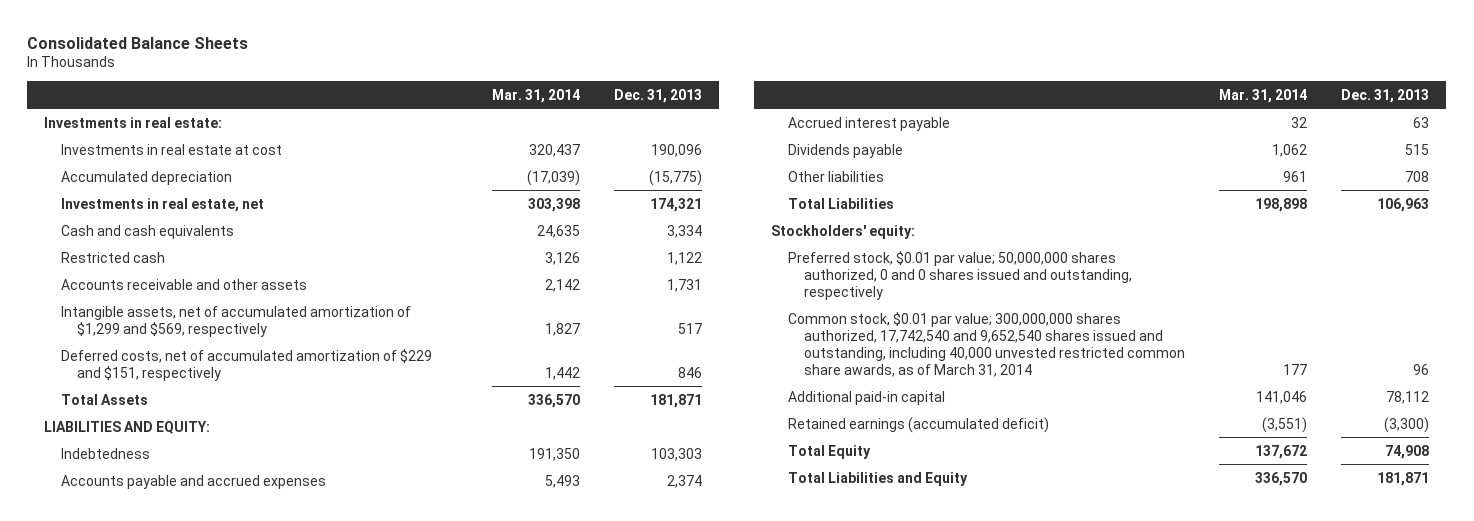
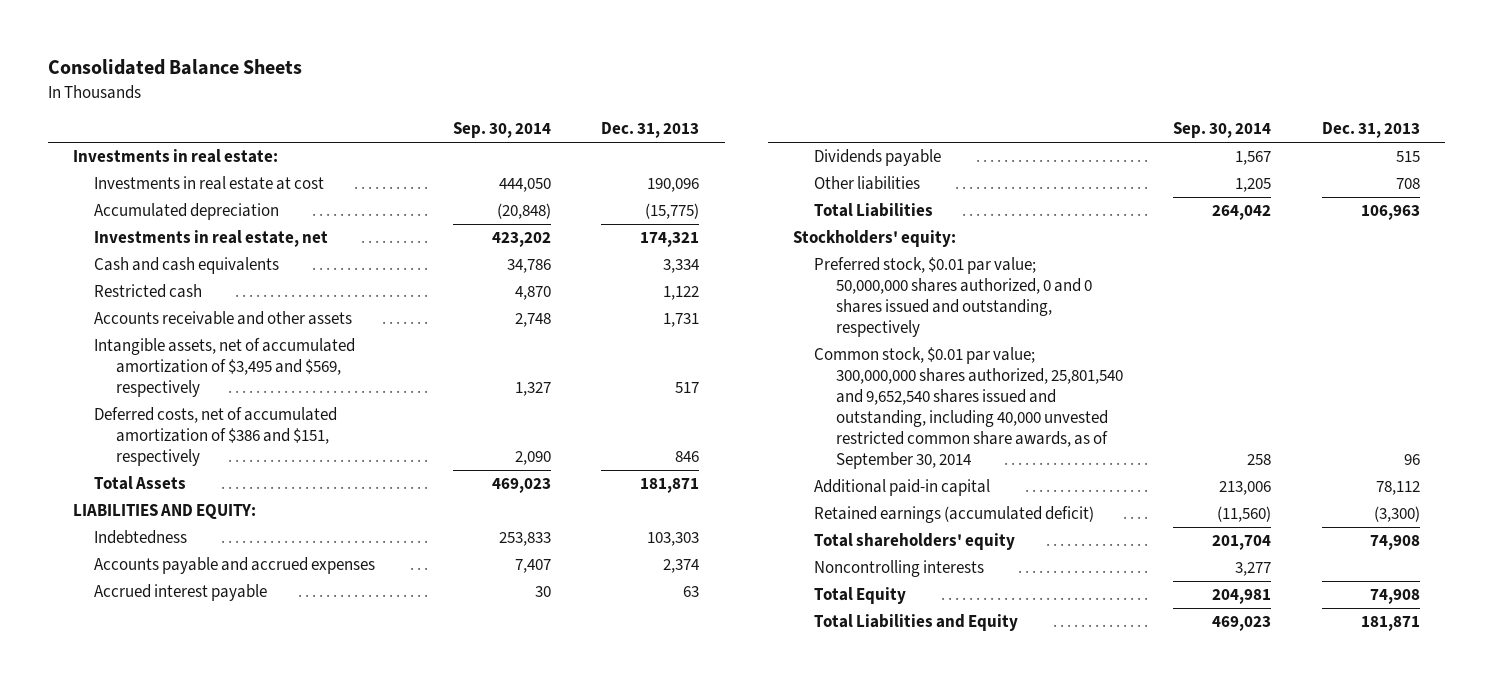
- | Mar. 31, 2014 | Dec. 31, 2013
+ | Sep. 30, 2014 | Dec. 31, 2013
- Intangible assets, net of accumulated amortization of $1,299 and $569, respectively | 1,827 | 517
- Deferred costs, net of accumulated amortization of $229 and $151, respectively | 1,442 | 846
+ Intangible assets, net of accumulated amortization of $3,495 and $569, respectively | 1,327 | 517
+ Deferred costs, net of accumulated amortization of $386 and $151, respectively | 2,090 | 846
- Common stock, $0.01 par value; 300,000,000 shares authorized, 17,742,540 and 9,652,540 shares issued and outstanding, including 40,000 unvested restricted common share awards, as of March 31, 2014 | 177 | 96
+ Common stock, $0.01 par value; 300,000,000 shares authorized, 25,801,540 and 9,652,540 shares issued and outstanding, including 40,000 unvested restricted common share awards, as of September 30, 2014 | 258 | 96
+ Total shareholders' equity | 201,704 | 74,908
+ Noncontrolling interests | 3,277 |

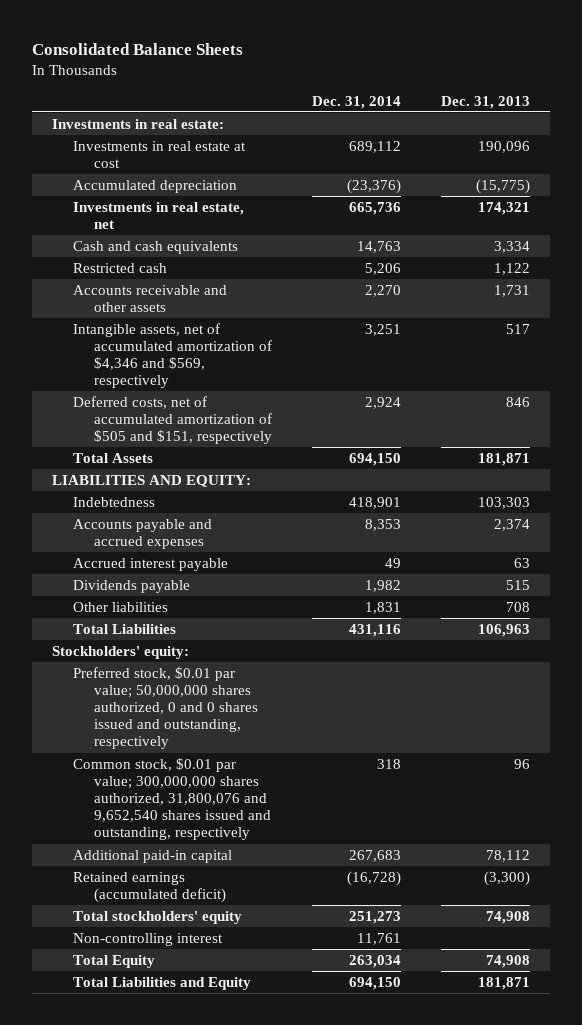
- | Sep. 30, 2014 | Dec. 31, 2013
+ | Dec. 31, 2014 | Dec. 31, 2013
- Intangible assets, net of accumulated amortization of $3,495 and $569, respectively | 1,327 | 517
- Deferred costs, net of accumulated amortization of $386 and $151, respectively | 2,090 | 846
+ Intangible assets, net of accumulated amortization of $4,346 and $569, respectively | 3,251 | 517
+ Deferred costs, net of accumulated amortization of $505 and $151, respectively | 2,924 | 846
- Common stock, $0.01 par value; 300,000,000 shares authorized, 25,801,540 and 9,652,540 shares issued and outstanding, including 40,000 unvested restricted common share awards, as of September 30, 2014 | 258 | 96
+ Common stock, $0.01 par value; 300,000,000 shares authorized, 31,800,076 and 9,652,540 shares issued and outstanding, respectively | 318 | 96
- Total shareholders' equity | 201,704 | 74,908
- Noncontrolling interests | 3,277 |
+ Total stockholders' equity | 251,273 | 74,908
+ Non-controlling interest | 11,761 |

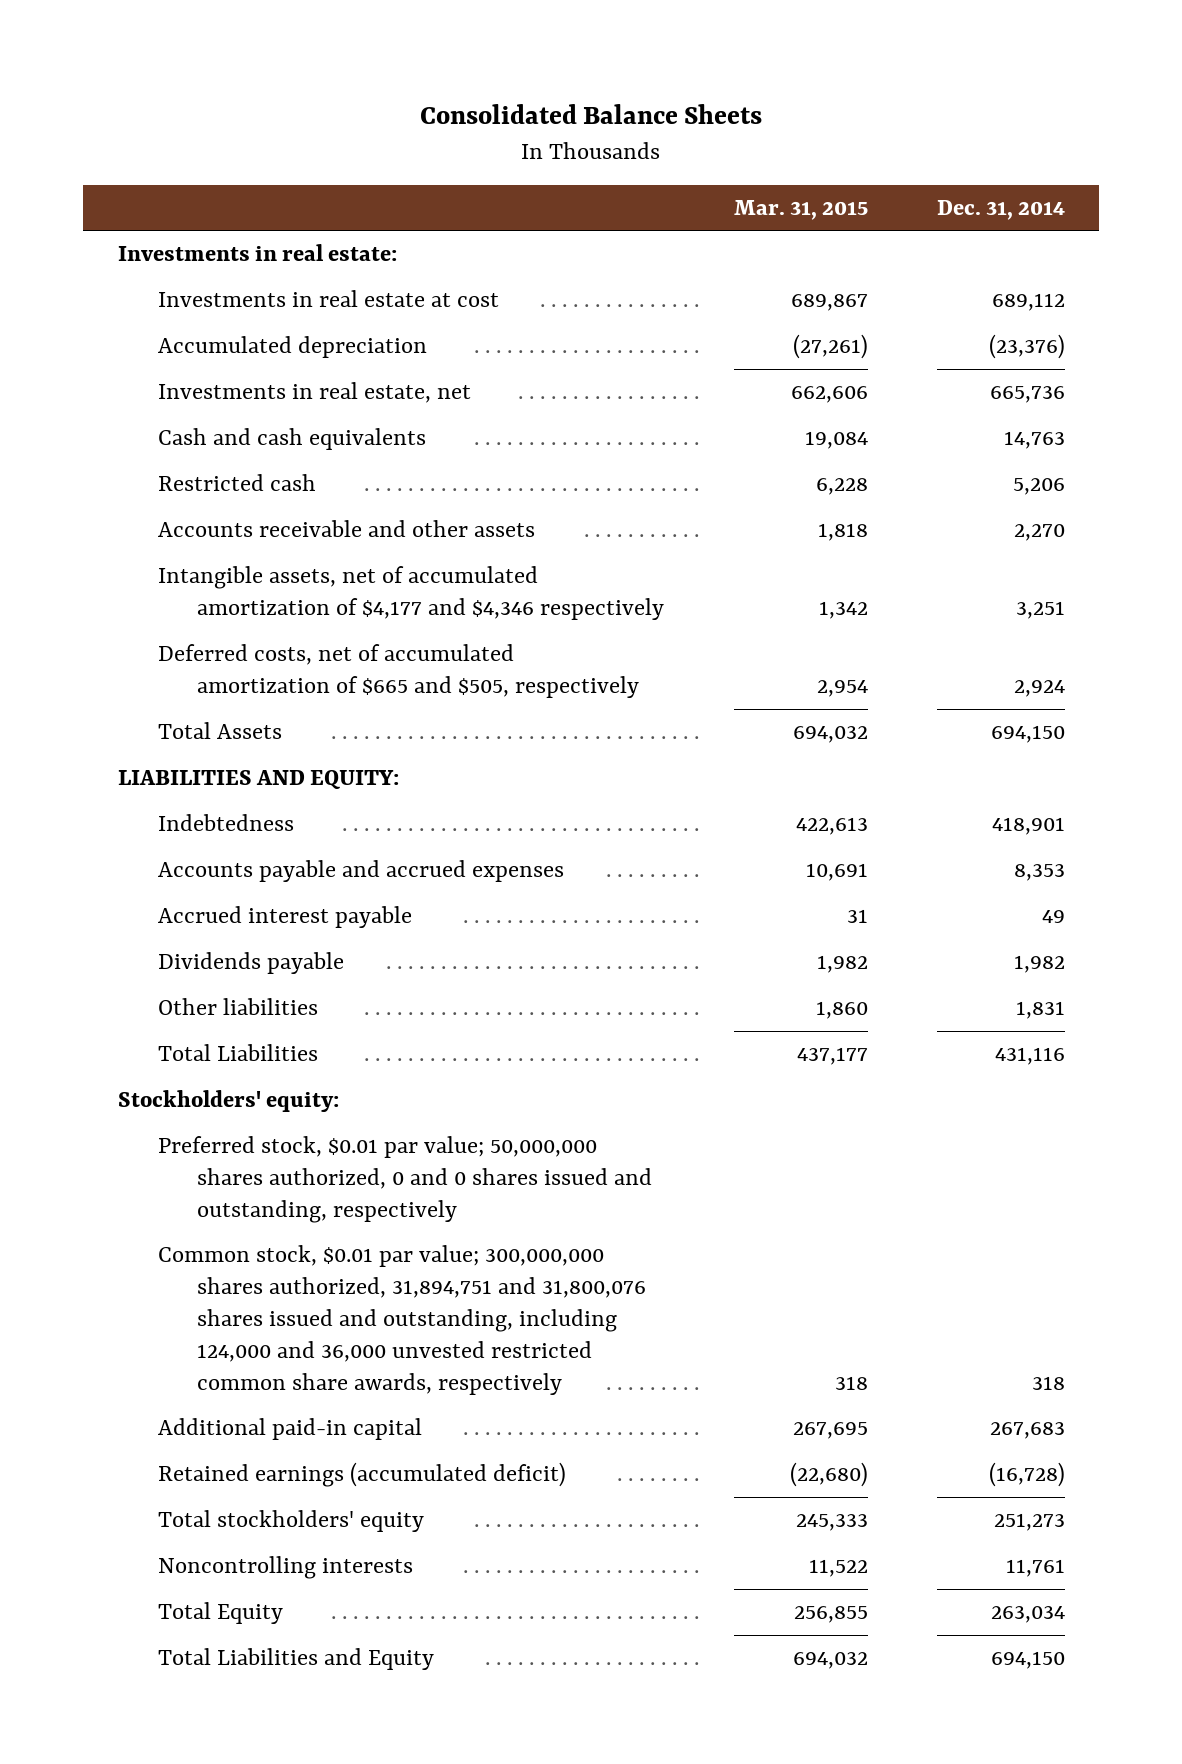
- | Dec. 31, 2014 | Dec. 31, 2013
+ | Mar. 31, 2015 | Dec. 31, 2014
- Intangible assets, net of accumulated amortization of $4,346 and $569, respectively | 3,251 | 517
- Deferred costs, net of accumulated amortization of $505 and $151, respectively | 2,924 | 846
+ Intangible assets, net of accumulated amortization of $4,177 and $4,346 respectively | 1,342 | 3,251
+ Deferred costs, net of accumulated amortization of $665 and $505, respectively | 2,954 | 2,924
- Common stock, $0.01 par value; 300,000,000 shares authorized, 31,800,076 and 9,652,540 shares issued and outstanding, respectively | 318 | 96
+ Common stock, $0.01 par value; 300,000,000 shares authorized, 31,894,751 and 31,800,076 shares issued and outstanding, including 124,000 and 36,000 unvested restricted common share awards, respectively | 318 | 318
- Non-controlling interest | 11,761 |
+ Noncontrolling interests | 11,522 | 11,761

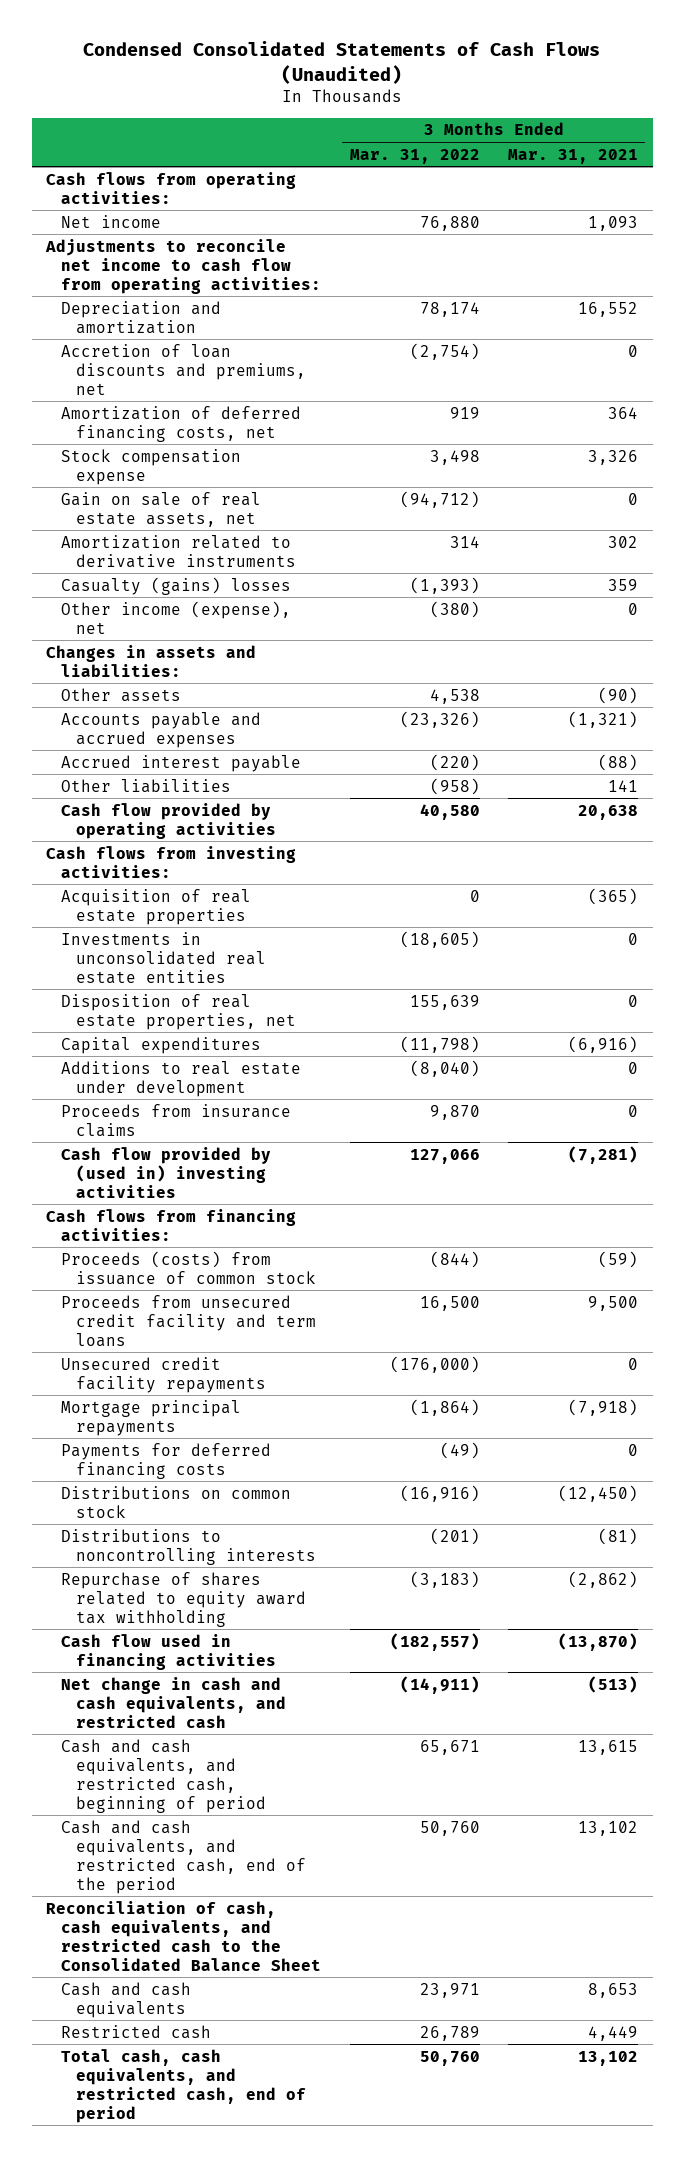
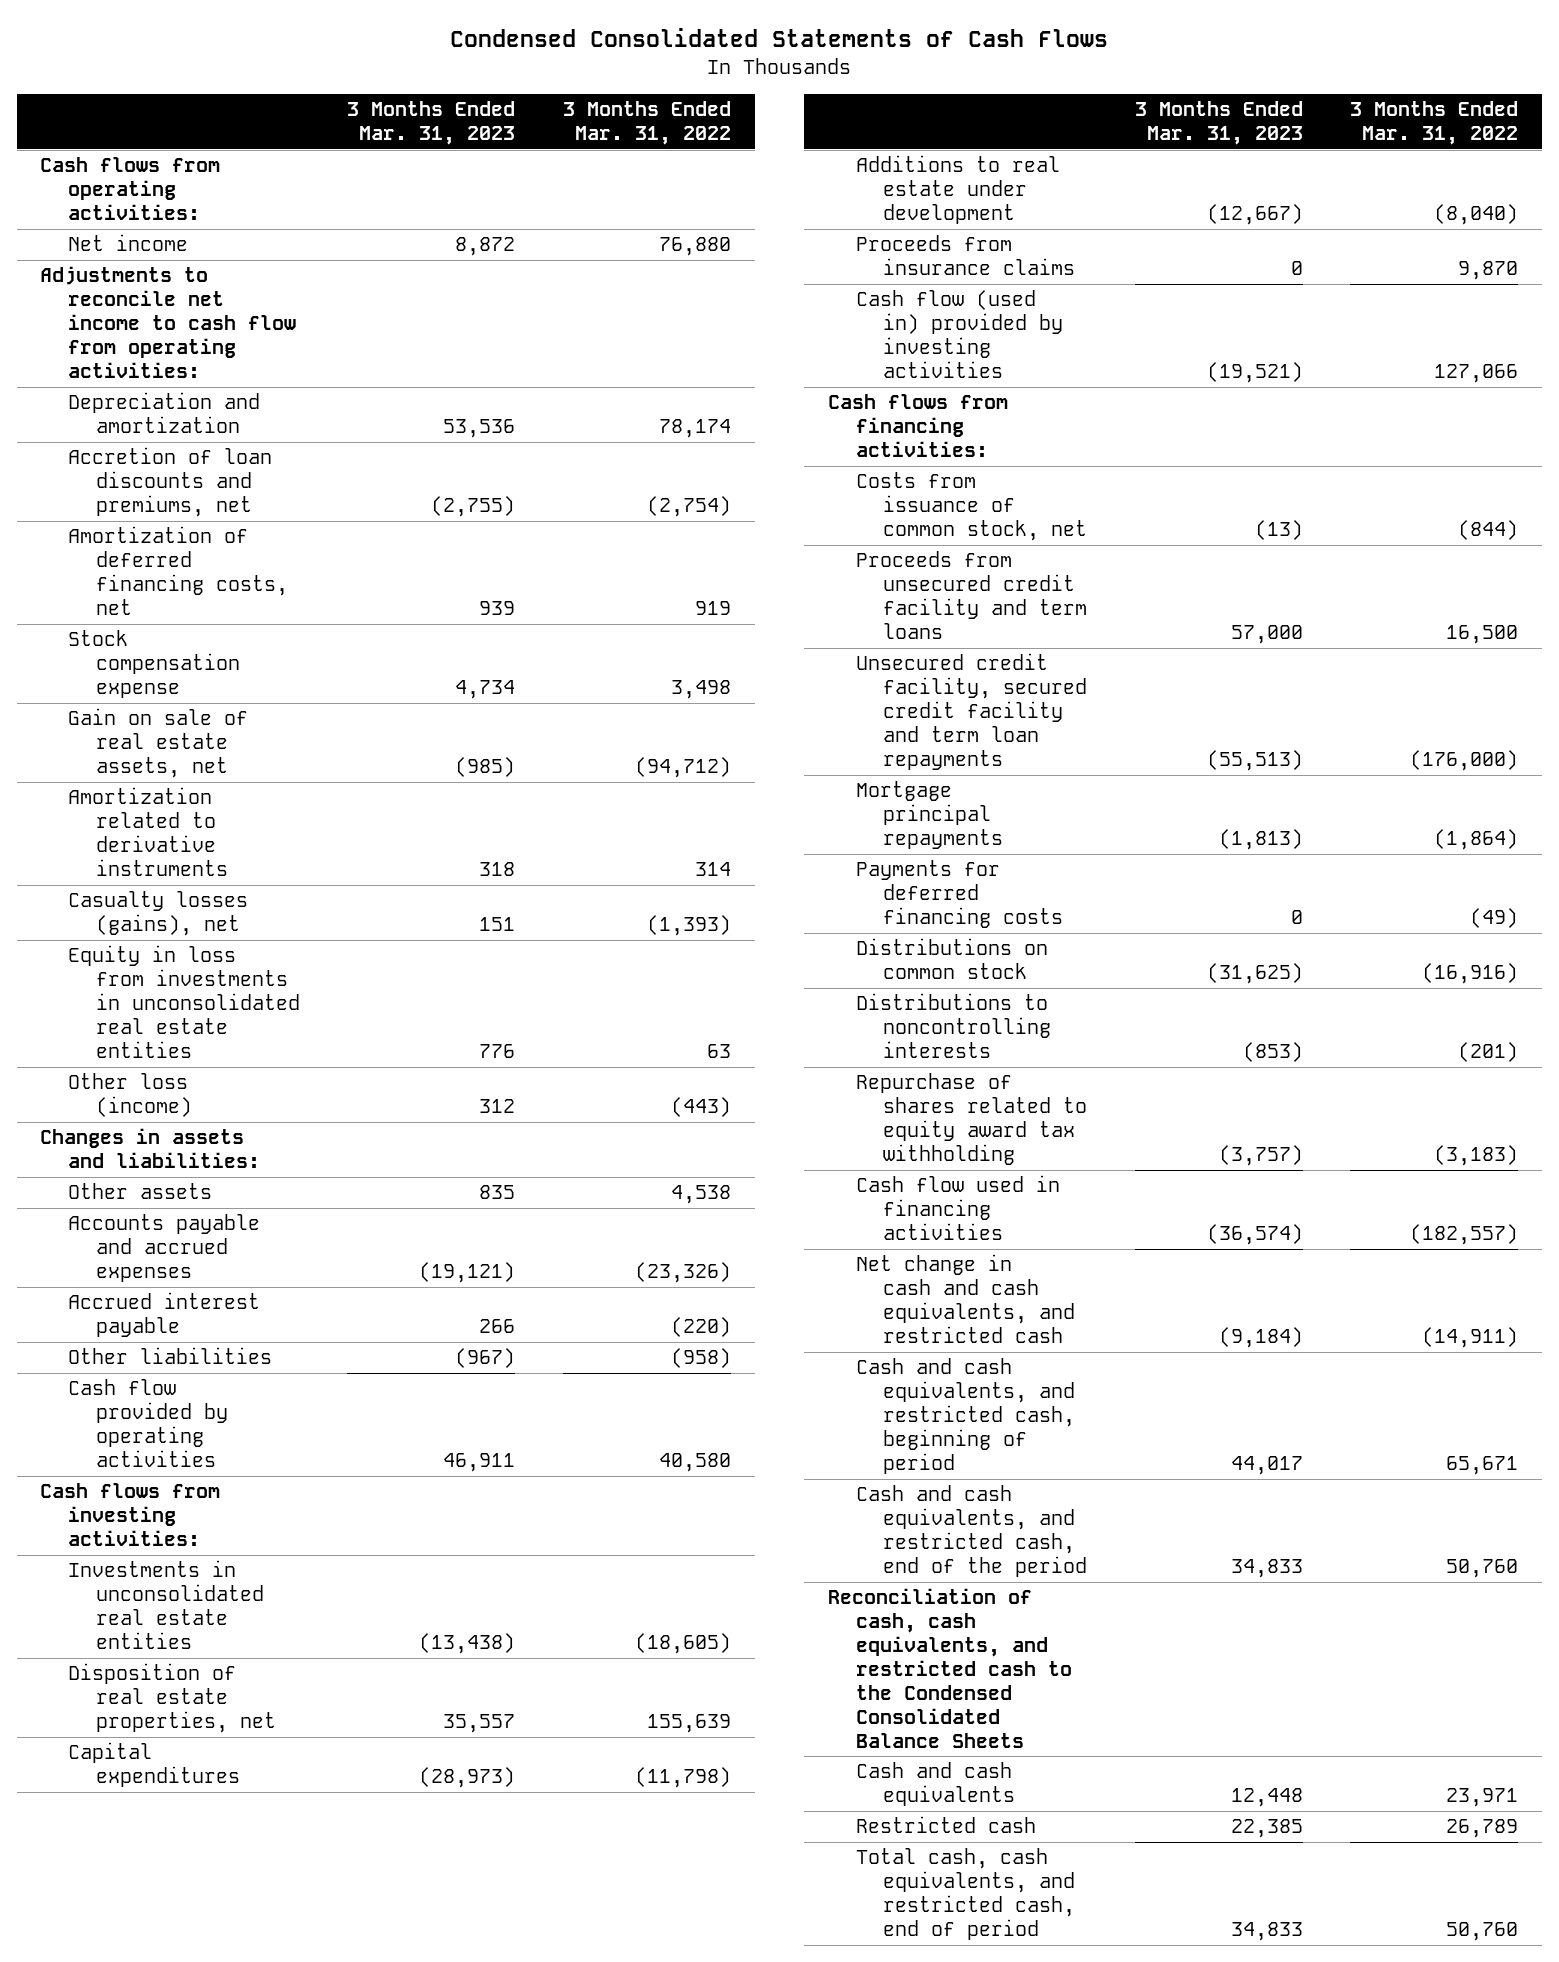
- Condensed Consolidated Statements of Cash Flows (Unaudited)
+ Condensed Consolidated Statements of Cash Flows
- | 3 Months Ended Mar. 31, 2022 | 3 Months Ended Mar. 31, 2021
+ | 3 Months Ended Mar. 31, 2023 | 3 Months Ended Mar. 31, 2022
- Casualty (gains) losses | (1,393) | 359
- Other income (expense), net | (380) | 0
+ Casualty losses (gains), net | 151 | (1,393)
+ Equity in loss from investments in unconsolidated real estate entities | 776 | 63
+ Other loss (income) | 312 | (443)
- Acquisition of real estate properties | 0 | (365)
- Cash flow provided by (used in) investing activities | 127,066 | (7,281)
+ Cash flow (used in) provided by investing activities | (19,521) | 127,066
- Proceeds (costs) from issuance of common stock | (844) | (59)
+ Costs from issuance of common stock, net | (13) | (844)
- Unsecured credit facility repayments | (176,000) | 0
+ Unsecured credit facility, secured credit facility and term loan repayments | (55,513) | (176,000)
- Reconciliation of cash, cash equivalents, and restricted cash to the Consolidated Balance Sheet
+ Reconciliation of cash, cash equivalents, and restricted cash to the Condensed Consolidated Balance Sheets

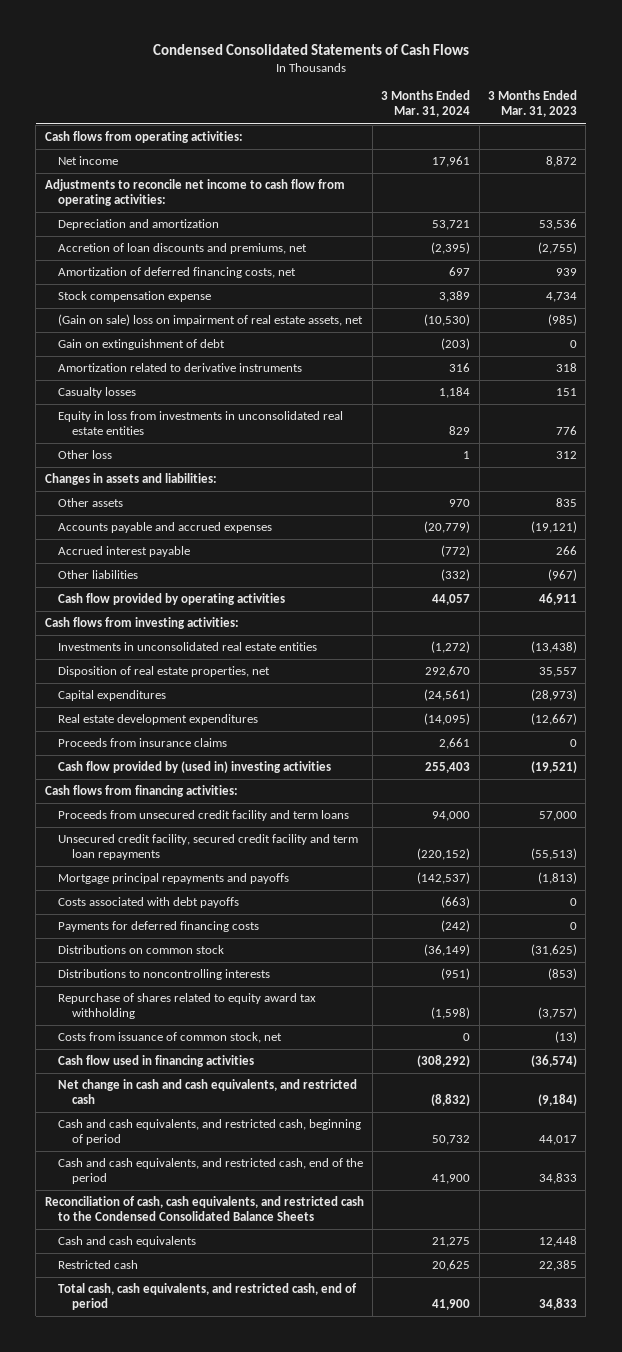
- | 3 Months Ended Mar. 31, 2023 | 3 Months Ended Mar. 31, 2022
+ | 3 Months Ended Mar. 31, 2024 | 3 Months Ended Mar. 31, 2023
- Gain on sale of real estate assets, net | (985) | (94,712)
+ (Gain on sale) loss on impairment of real estate assets, net | (10,530) | (985)
+ Gain on extinguishment of debt | (203) | 0
- Casualty losses (gains), net | 151 | (1,393)
+ Casualty losses | 1,184 | 151
- Other loss (income) | 312 | (443)
+ Other loss | 1 | 312
- Additions to real estate under development | (12,667) | (8,040)
+ Real estate development expenditures | (14,095) | (12,667)
- Cash flow (used in) provided by investing activities | (19,521) | 127,066
+ Cash flow provided by (used in) investing activities | 255,403 | (19,521)
- Mortgage principal repayments | (1,813) | (1,864)
+ Mortgage principal repayments and payoffs | (142,537) | (1,813)
+ Costs associated with debt payoffs | (663) | 0
moved down: Costs from issuance of common stock, net | 0 | (13)

